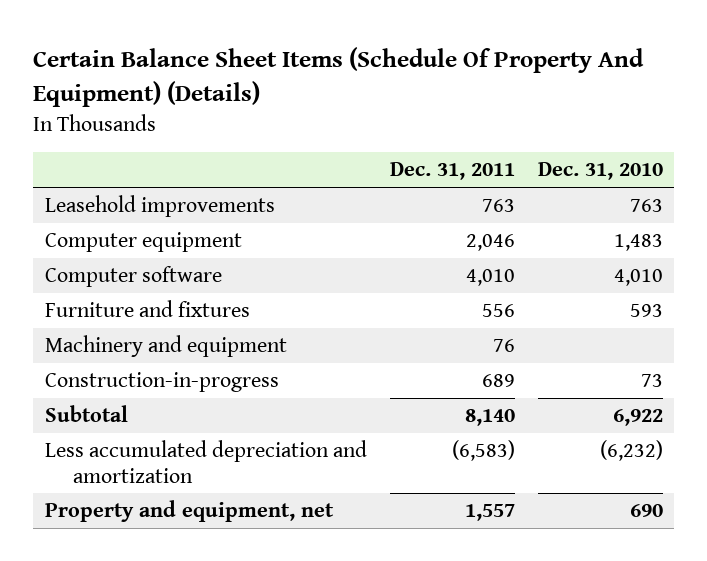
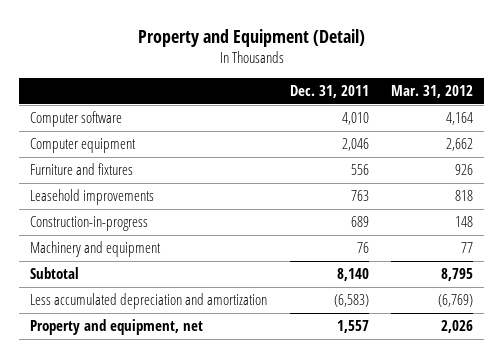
- Certain Balance Sheet Items (Schedule Of Property And Equipment) (Details)
+ Property and Equipment (Detail)
- | Dec. 31, 2011 | Dec. 31, 2010
+ | Dec. 31, 2011 | Mar. 31, 2012
moved down: Computer equipment | 2,046 | 2,662
moved down: Leasehold improvements | 763 | 818
moved down: Machinery and equipment | 76 | 77

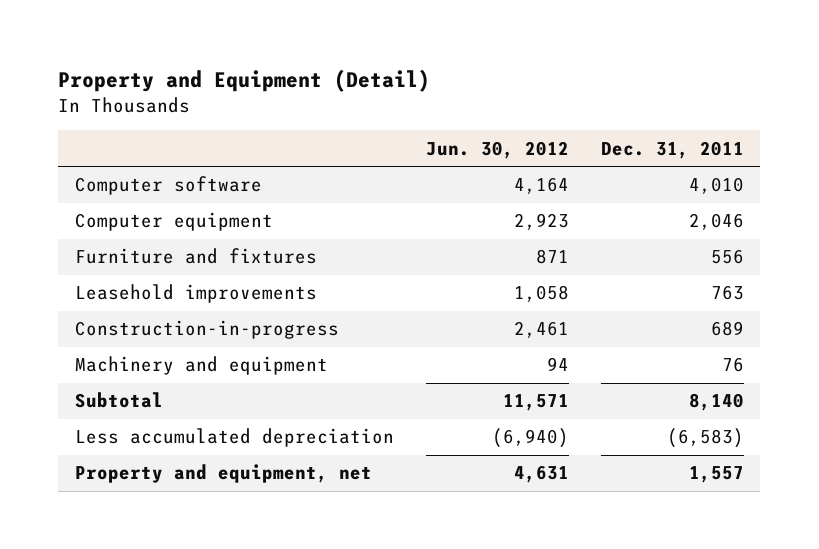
- | Dec. 31, 2011 | Mar. 31, 2012
+ | Jun. 30, 2012 | Dec. 31, 2011
- Less accumulated depreciation and amortization | (6,583) | (6,769)
+ Less accumulated depreciation | (6,940) | (6,583)

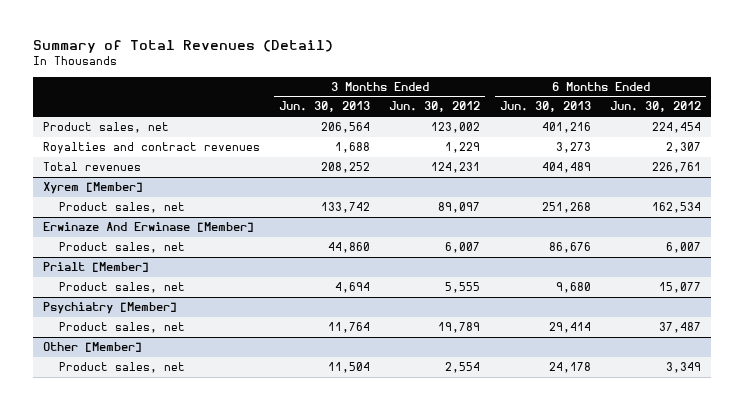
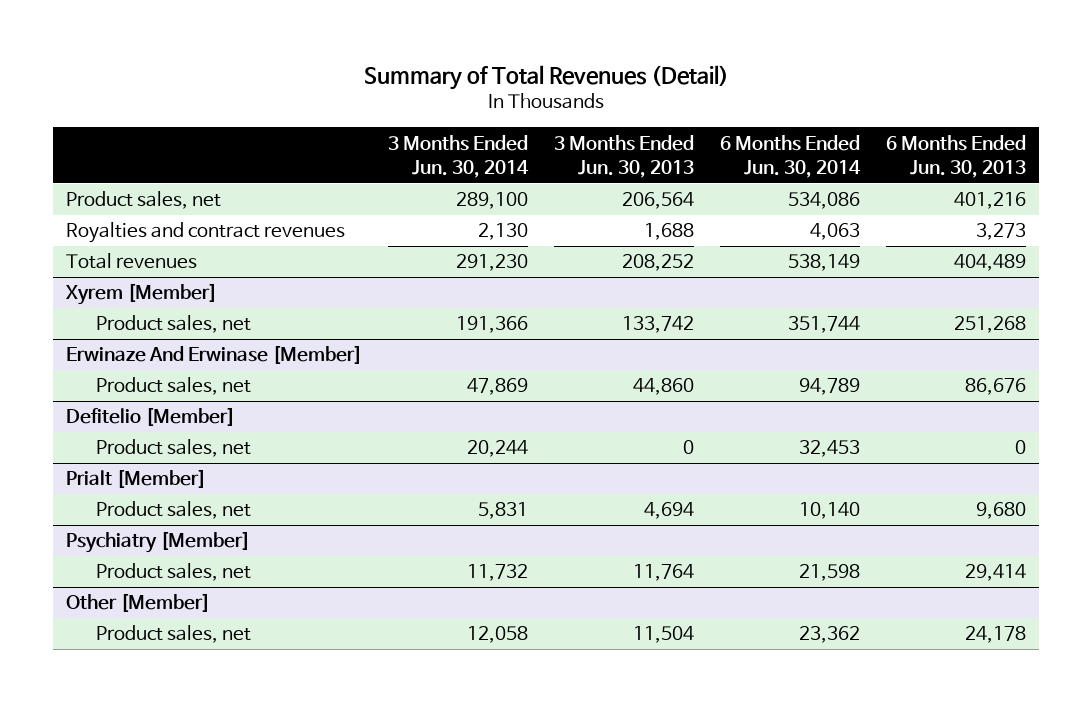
- | 3 Months Ended Jun. 30, 2013 | 3 Months Ended Jun. 30, 2012 | 6 Months Ended Jun. 30, 2013 | 6 Months Ended Jun. 30, 2012
+ | 3 Months Ended Jun. 30, 2014 | 3 Months Ended Jun. 30, 2013 | 6 Months Ended Jun. 30, 2014 | 6 Months Ended Jun. 30, 2013
+ Defitelio [Member]
+ Product sales, net | 20,244 | 0 | 32,453 | 0

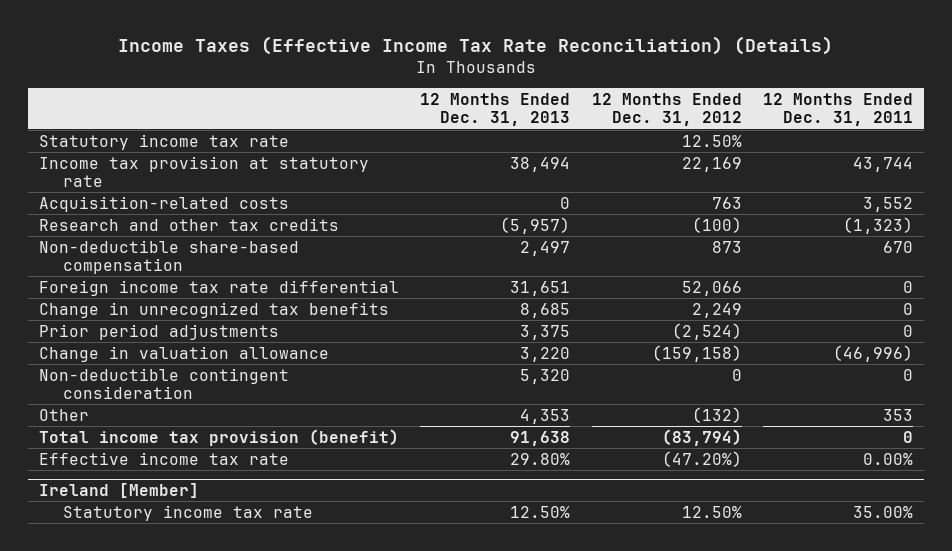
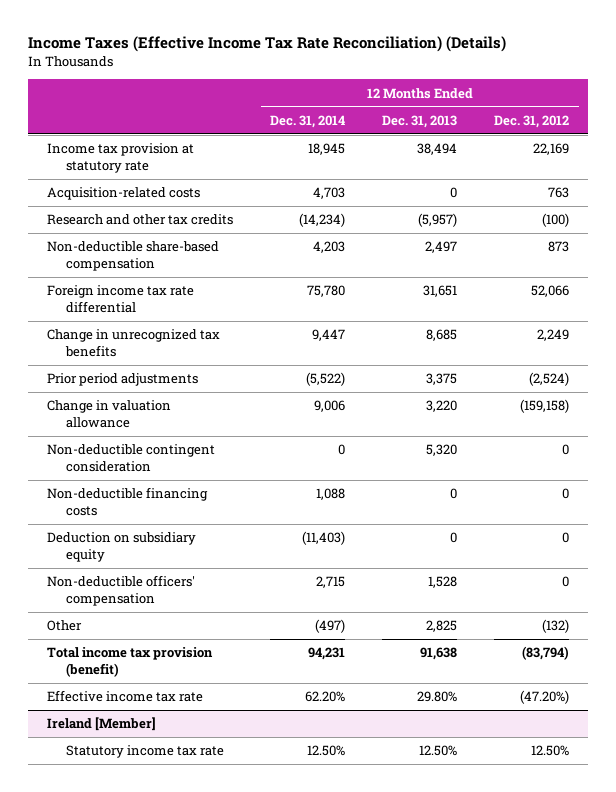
- | 12 Months Ended Dec. 31, 2013 | 12 Months Ended Dec. 31, 2012 | 12 Months Ended Dec. 31, 2011
+ | 12 Months Ended Dec. 31, 2014 | 12 Months Ended Dec. 31, 2013 | 12 Months Ended Dec. 31, 2012
- Statutory income tax rate | | 12.50% |
- Other | 4,353 | (132) | 353
+ Non-deductible financing costs | 1,088 | 0 | 0
+ Deduction on subsidiary equity | (11,403) | 0 | 0
+ Non-deductible officers' compensation | 2,715 | 1,528 | 0
+ Other | (497) | 2,825 | (132)

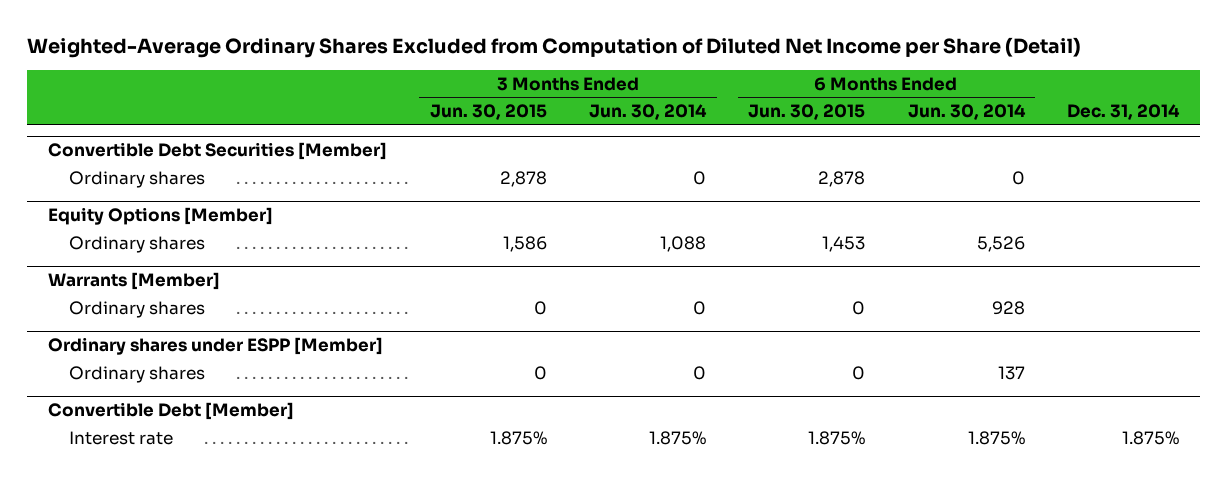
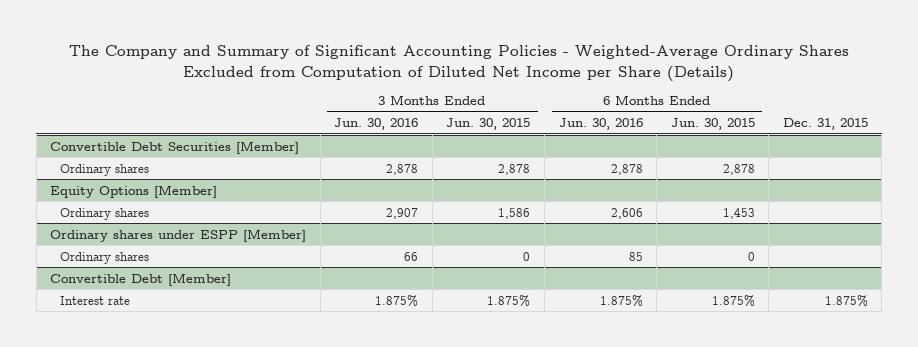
- Weighted-Average Ordinary Shares Excluded from Computation of Diluted Net Income per Share (Detail)
+ The Company and Summary of Significant Accounting Policies - Weighted-Average Ordinary Shares Excluded from Computation of Diluted Net Income per Share (Details)
- | 3 Months Ended Jun. 30, 2015 | 3 Months Ended Jun. 30, 2014 | 6 Months Ended Jun. 30, 2015 | 6 Months Ended Jun. 30, 2014 | Dec. 31, 2014
+ | 3 Months Ended Jun. 30, 2016 | 3 Months Ended Jun. 30, 2015 | 6 Months Ended Jun. 30, 2016 | 6 Months Ended Jun. 30, 2015 | Dec. 31, 2015
- Warrants [Member]
- Ordinary shares | 0 | 0 | 0 | 928 |

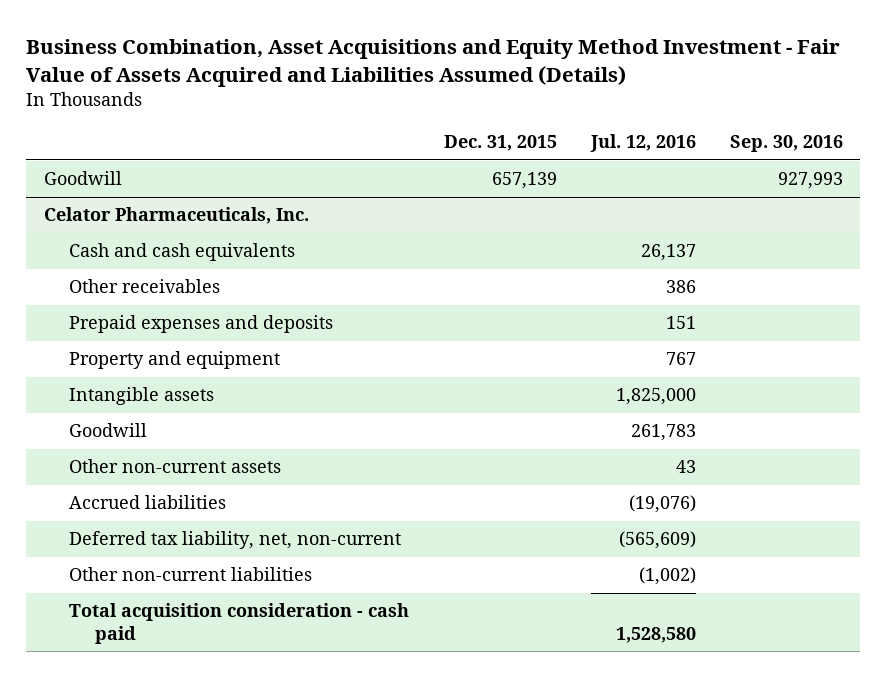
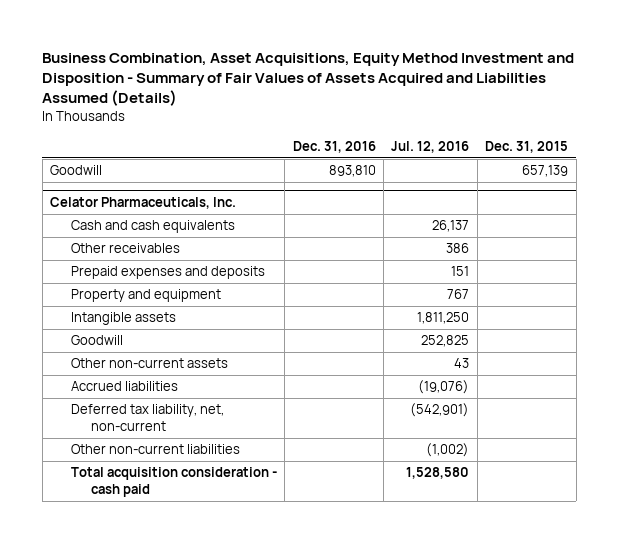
- Business Combination, Asset Acquisitions and Equity Method Investment - Fair Value of Assets Acquired and Liabilities Assumed (Details)
+ Business Combination, Asset Acquisitions, Equity Method Investment and Disposition - Summary of Fair Values of Assets Acquired and Liabilities Assumed (Details)
- | Dec. 31, 2015 | Jul. 12, 2016 | Sep. 30, 2016
+ | Dec. 31, 2016 | Jul. 12, 2016 | Dec. 31, 2015
@ Celator Pharmaceuticals, Inc.
- Intangible assets | | 1,825,000 |
- Goodwill | | 261,783 |
+ Intangible assets | | 1,811,250 |
+ Goodwill | | 252,825 |
- Deferred tax liability, net, non-current | | (565,609) |
+ Deferred tax liability, net, non-current | | (542,901) |

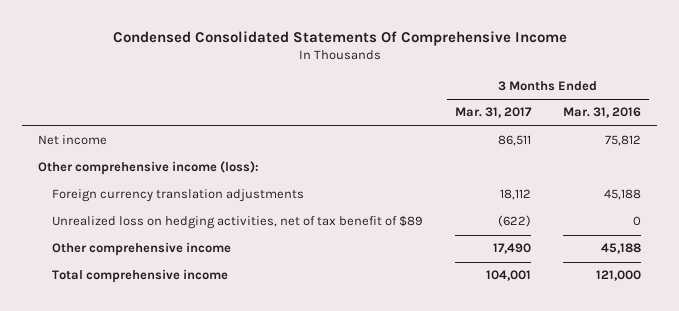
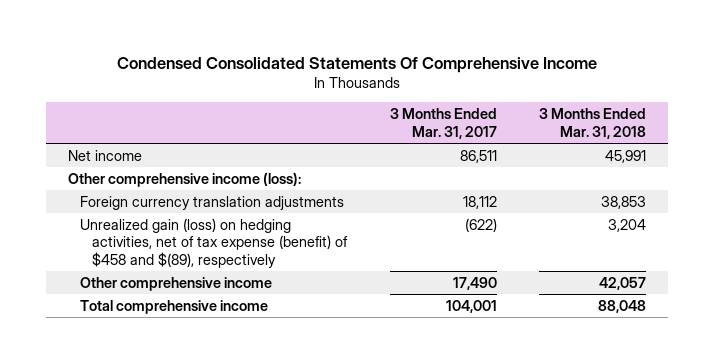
- | 3 Months Ended Mar. 31, 2017 | 3 Months Ended Mar. 31, 2016
+ | 3 Months Ended Mar. 31, 2017 | 3 Months Ended Mar. 31, 2018
- Unrealized loss on hedging activities, net of tax benefit of $89 | (622) | 0
+ Unrealized gain (loss) on hedging activities, net of tax expense (benefit) of $458 and $(89), respectively | (622) | 3,204

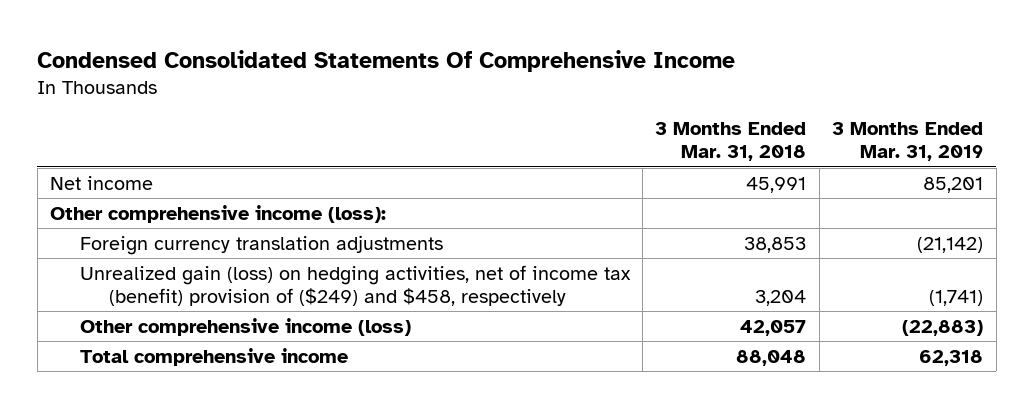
- | 3 Months Ended Mar. 31, 2017 | 3 Months Ended Mar. 31, 2018
+ | 3 Months Ended Mar. 31, 2018 | 3 Months Ended Mar. 31, 2019
- Unrealized gain (loss) on hedging activities, net of tax expense (benefit) of $458 and $(89), respectively | (622) | 3,204
- Other comprehensive income | 17,490 | 42,057
+ Unrealized gain (loss) on hedging activities, net of income tax (benefit) provision of ($249) and $458, respectively | 3,204 | (1,741)
+ Other comprehensive income (loss) | 42,057 | (22,883)

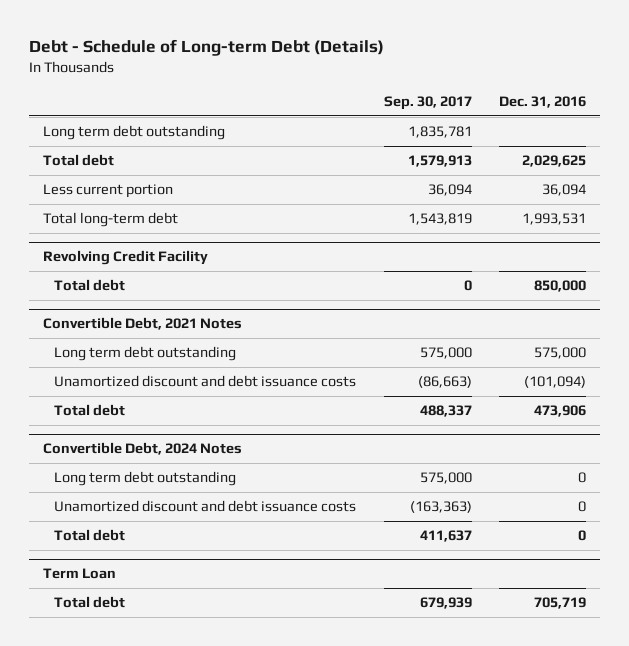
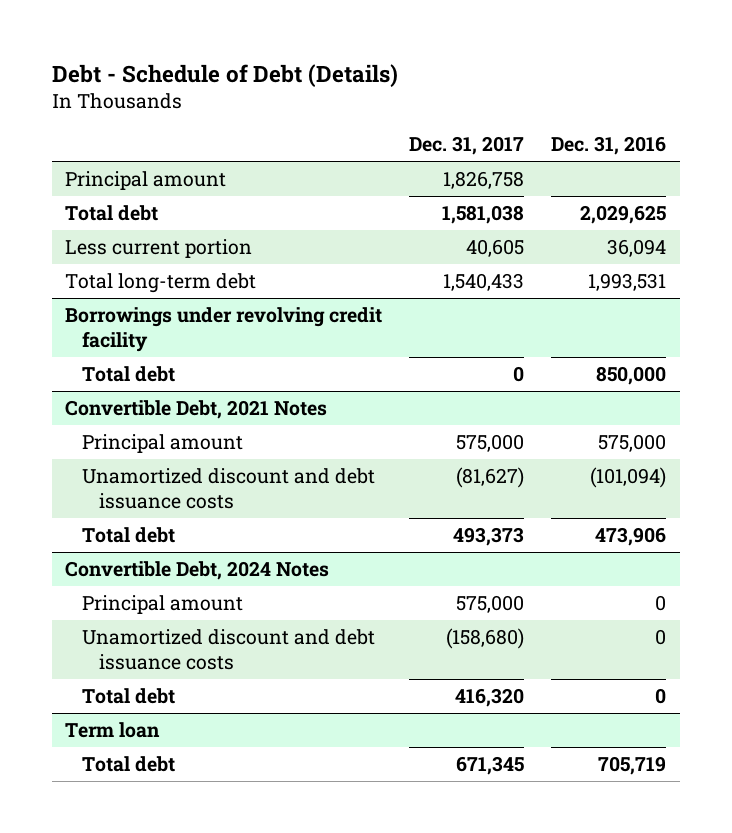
- Debt - Schedule of Long-term Debt (Details)
+ Debt - Schedule of Debt (Details)
- | Sep. 30, 2017 | Dec. 31, 2016
+ | Dec. 31, 2017 | Dec. 31, 2016
- Long term debt outstanding | 1,835,781 |
+ Principal amount | 1,826,758 |
- Revolving Credit Facility
+ Borrowings under revolving credit facility
@ Convertible Debt, 2021 Notes
- Long term debt outstanding | 575,000 | 575,000
+ Principal amount | 575,000 | 575,000
@ Convertible Debt, 2024 Notes
- Long term debt outstanding | 575,000 | 0
+ Principal amount | 575,000 | 0
- Term Loan
+ Term loan

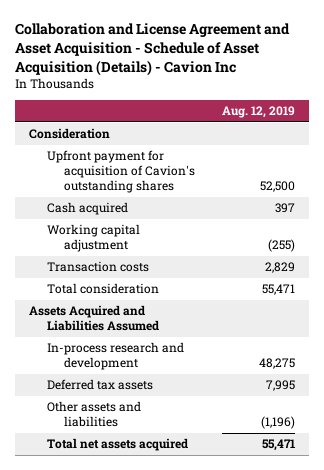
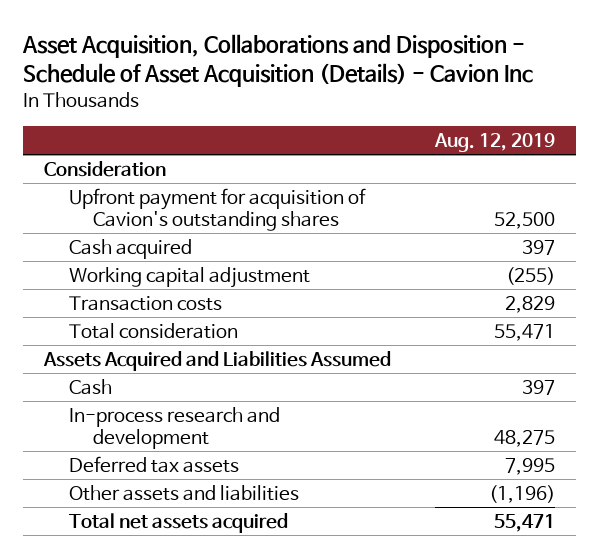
- Collaboration and License Agreement and Asset Acquisition - Schedule of Asset Acquisition (Details) - Cavion Inc
+ Asset Acquisition, Collaborations and Disposition - Schedule of Asset Acquisition (Details) - Cavion Inc
+ Cash | 397

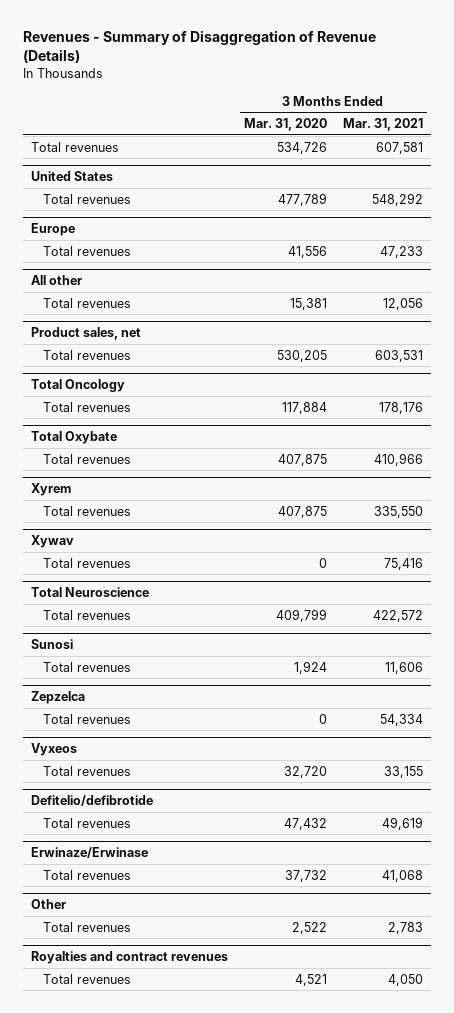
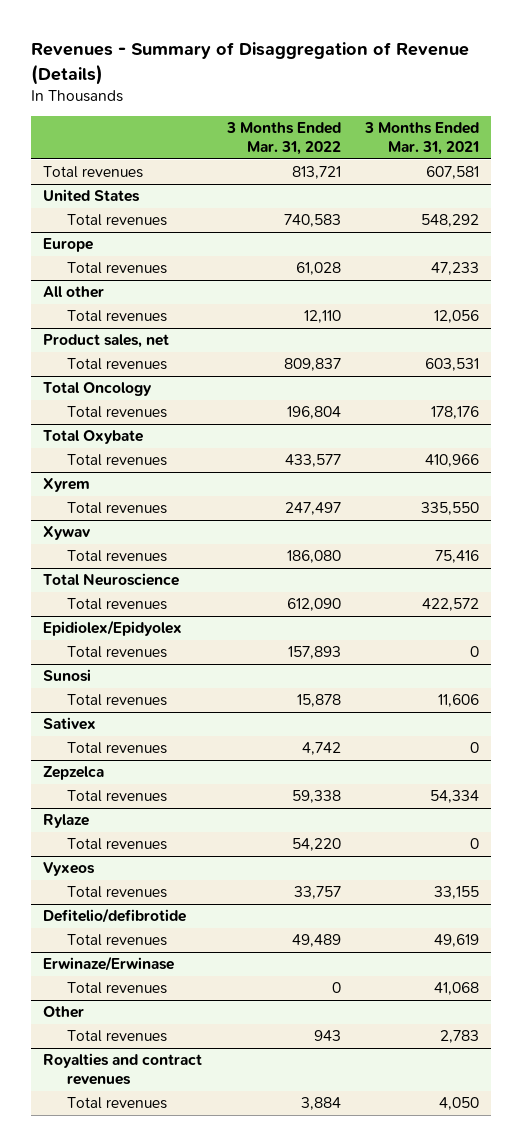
- | 3 Months Ended Mar. 31, 2020 | 3 Months Ended Mar. 31, 2021
+ | 3 Months Ended Mar. 31, 2022 | 3 Months Ended Mar. 31, 2021
+ Epidiolex/Epidyolex
+ Total revenues | 157,893 | 0
+ Sativex
+ Total revenues | 4,742 | 0
+ Rylaze
+ Total revenues | 54,220 | 0

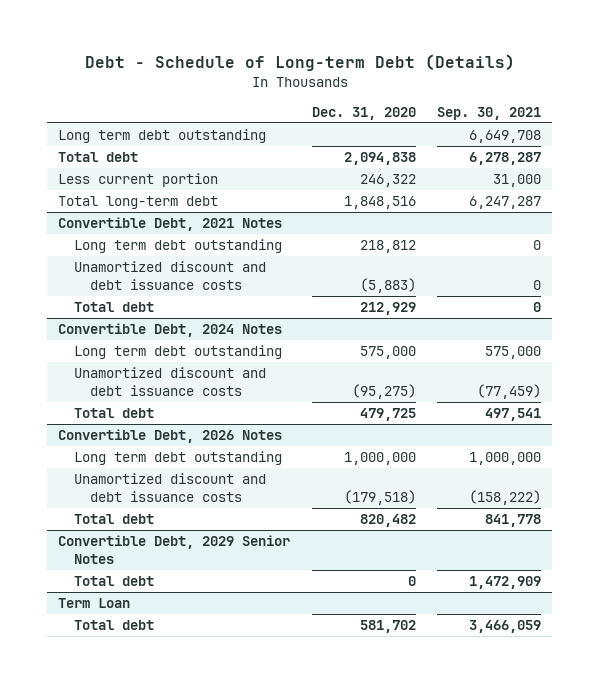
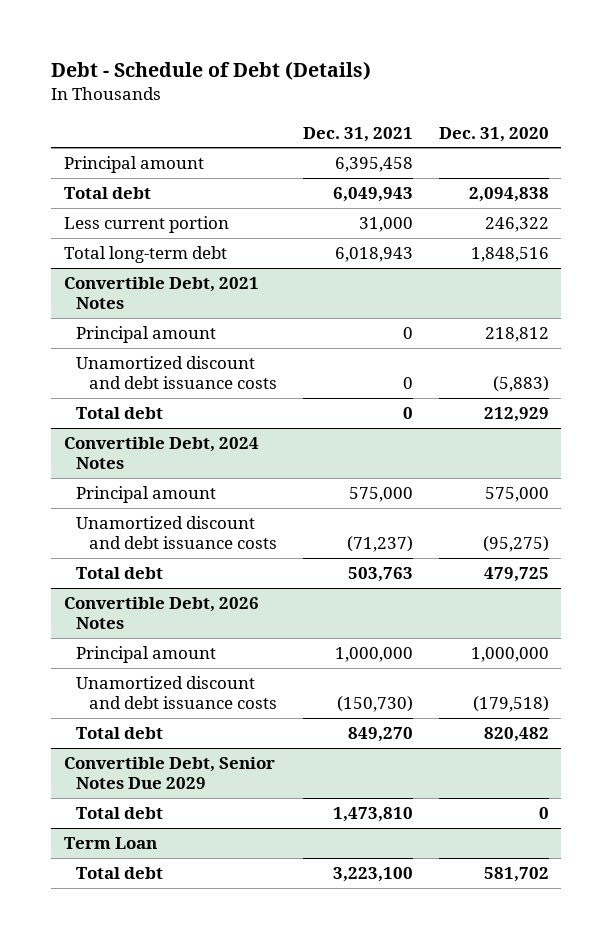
- Debt - Schedule of Long-term Debt (Details)
+ Debt - Schedule of Debt (Details)
- | Dec. 31, 2020 | Sep. 30, 2021
+ | Dec. 31, 2021 | Dec. 31, 2020
- Long term debt outstanding | | 6,649,708
+ Principal amount | 6,395,458 |
@ Convertible Debt, 2021 Notes
- Long term debt outstanding | 218,812 | 0
+ Principal amount | 0 | 218,812
@ Convertible Debt, 2024 Notes
- Long term debt outstanding | 575,000 | 575,000
+ Principal amount | 575,000 | 575,000
@ Convertible Debt, 2026 Notes
- Long term debt outstanding | 1,000,000 | 1,000,000
+ Principal amount | 1,000,000 | 1,000,000
- Convertible Debt, 2029 Senior Notes
+ Convertible Debt, Senior Notes Due 2029

